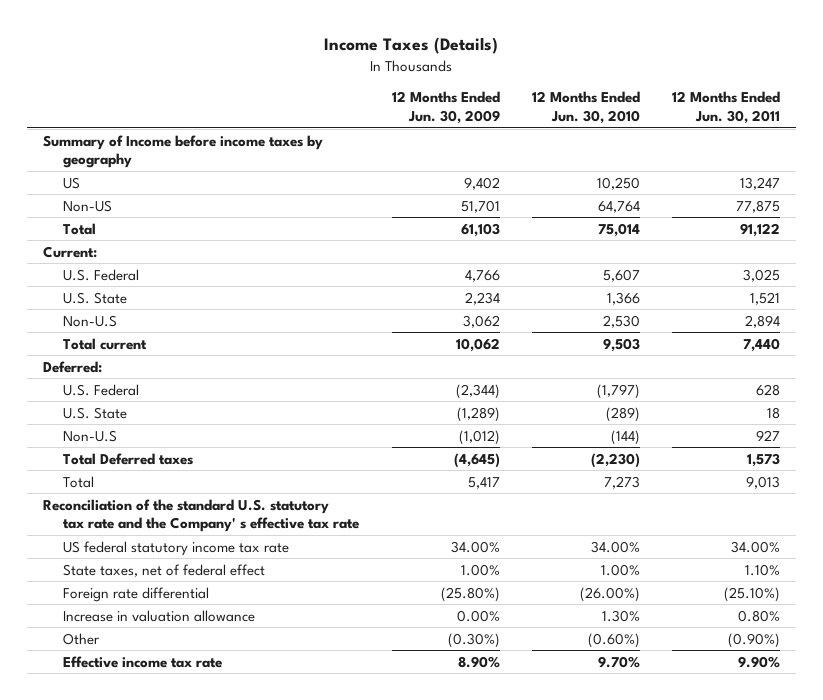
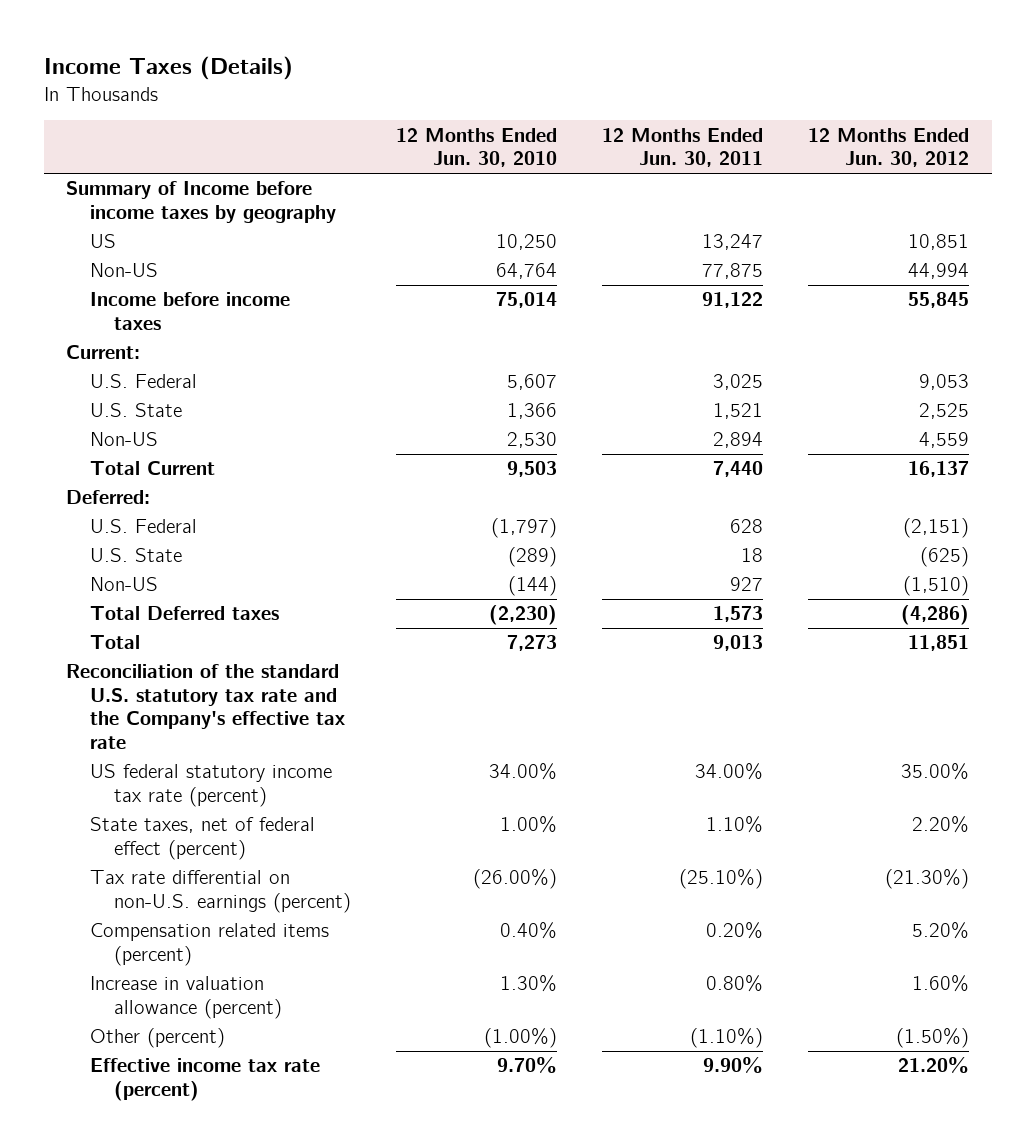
- | 12 Months Ended Jun. 30, 2009 | 12 Months Ended Jun. 30, 2010 | 12 Months Ended Jun. 30, 2011
+ | 12 Months Ended Jun. 30, 2010 | 12 Months Ended Jun. 30, 2011 | 12 Months Ended Jun. 30, 2012
- Total | 61,103 | 75,014 | 91,122
+ Income before income taxes | 75,014 | 91,122 | 55,845
- Non-U.S | 3,062 | 2,530 | 2,894
- Total current | 10,062 | 9,503 | 7,440
+ Non-US | 2,530 | 2,894 | 4,559
+ Total Current | 9,503 | 7,440 | 16,137
- Non-U.S | (1,012) | (144) | 927
+ Non-US | (144) | 927 | (1,510)
- Reconciliation of the standard U.S. statutory tax rate and the Company' s effective tax rate
- US federal statutory income tax rate | 34.00% | 34.00% | 34.00%
- State taxes, net of federal effect | 1.00% | 1.00% | 1.10%
- Foreign rate differential | (25.80%) | (26.00%) | (25.10%)
- Increase in valuation allowance | 0.00% | 1.30% | 0.80%
- Other | (0.30%) | (0.60%) | (0.90%)
- Effective income tax rate | 8.90% | 9.70% | 9.90%
+ Reconciliation of the standard U.S. statutory tax rate and the Company's effective tax rate
+ US federal statutory income tax rate (percent) | 34.00% | 34.00% | 35.00%
+ State taxes, net of federal effect (percent) | 1.00% | 1.10% | 2.20%
+ Tax rate differential on non-U.S. earnings (percent) | (26.00%) | (25.10%) | (21.30%)
+ Compensation related items (percent) | 0.40% | 0.20% | 5.20%
+ Increase in valuation allowance (percent) | 1.30% | 0.80% | 1.60%
+ Other (percent) | (1.00%) | (1.10%) | (1.50%)
+ Effective income tax rate (percent) | 9.70% | 9.90% | 21.20%

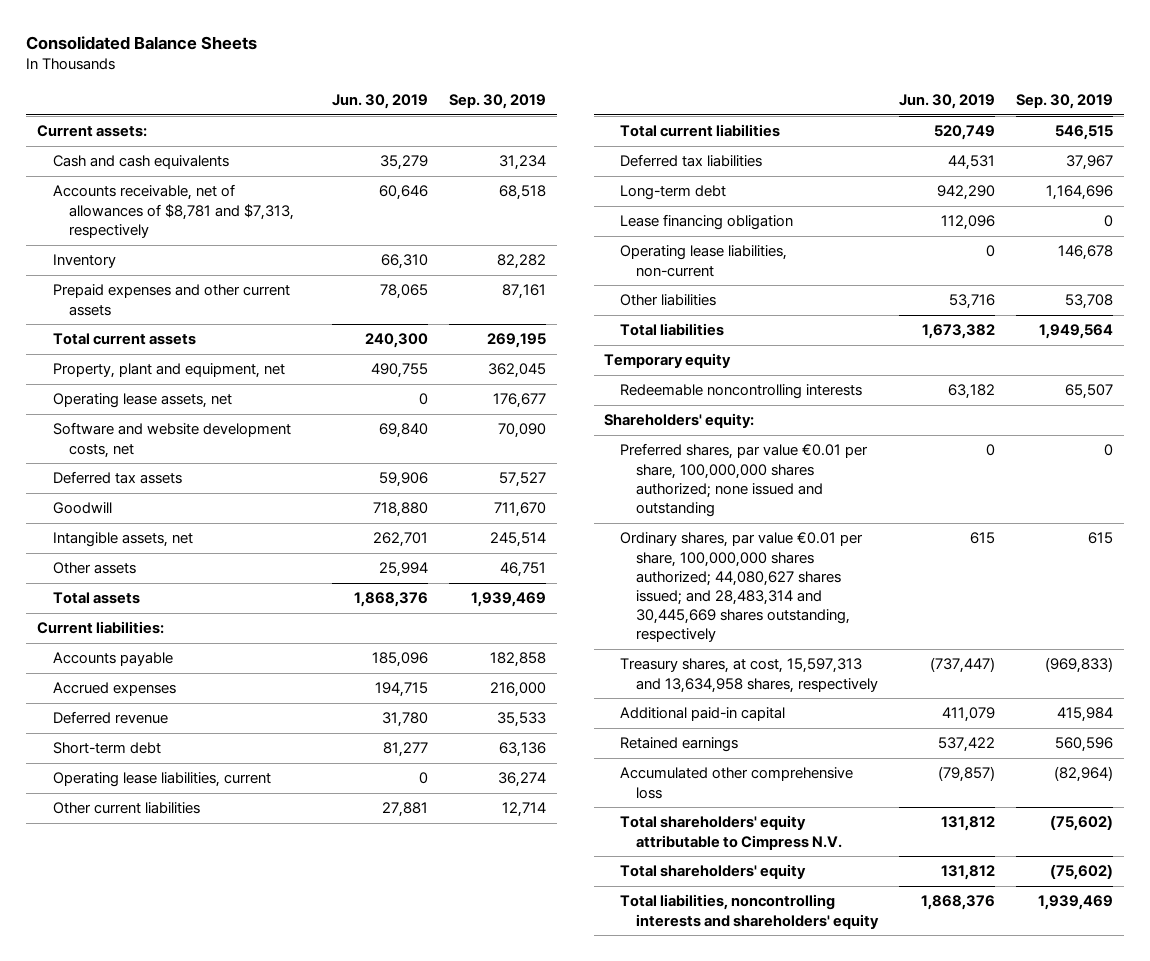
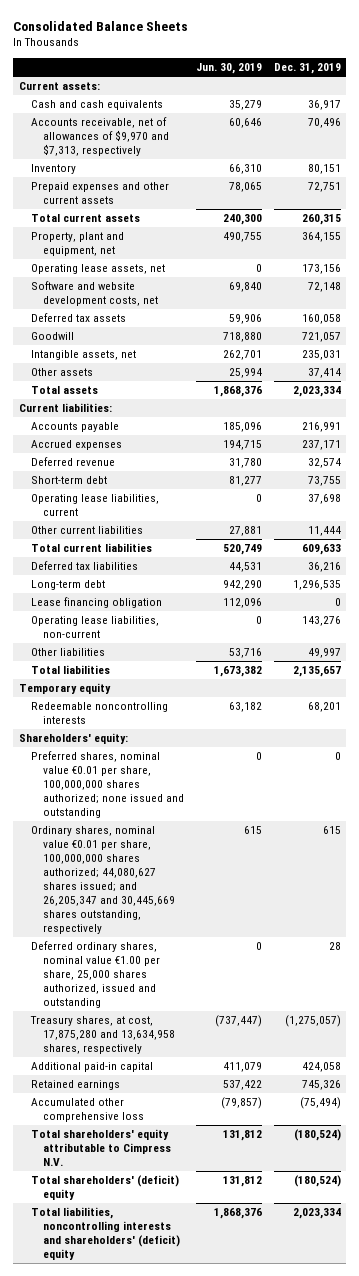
- | Jun. 30, 2019 | Sep. 30, 2019
+ | Jun. 30, 2019 | Dec. 31, 2019
- Accounts receivable, net of allowances of $8,781 and $7,313, respectively | 60,646 | 68,518
+ Accounts receivable, net of allowances of $9,970 and $7,313, respectively | 60,646 | 70,496
- Preferred shares, par value €0.01 per share, 100,000,000 shares authorized; none issued and outstanding | 0 | 0
- Ordinary shares, par value €0.01 per share, 100,000,000 shares authorized; 44,080,627 shares issued; and 28,483,314 and 30,445,669 shares outstanding, respectively | 615 | 615
- Treasury shares, at cost, 15,597,313 and 13,634,958 shares, respectively | (737,447) | (969,833)
+ Preferred shares, nominal value €0.01 per share, 100,000,000 shares authorized; none issued and outstanding | 0 | 0
+ Ordinary shares, nominal value €0.01 per share, 100,000,000 shares authorized; 44,080,627 shares issued; and 26,205,347 and 30,445,669 shares outstanding, respectively | 615 | 615
+ Deferred ordinary shares, nominal value €1.00 per share, 25,000 shares authorized, issued and outstanding | 0 | 28
+ Treasury shares, at cost, 17,875,280 and 13,634,958 shares, respectively | (737,447) | (1,275,057)
- Total shareholders' equity | 131,812 | (75,602)
- Total liabilities, noncontrolling interests and shareholders' equity | 1,868,376 | 1,939,469
+ Total shareholders' (deficit) equity | 131,812 | (180,524)
+ Total liabilities, noncontrolling interests and shareholders' (deficit) equity | 1,868,376 | 2,023,334

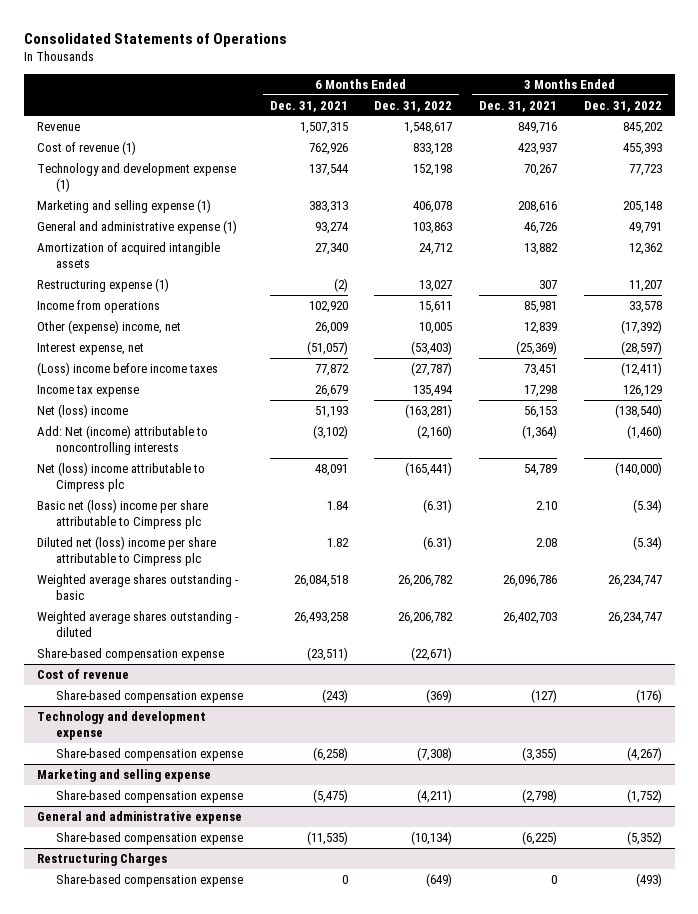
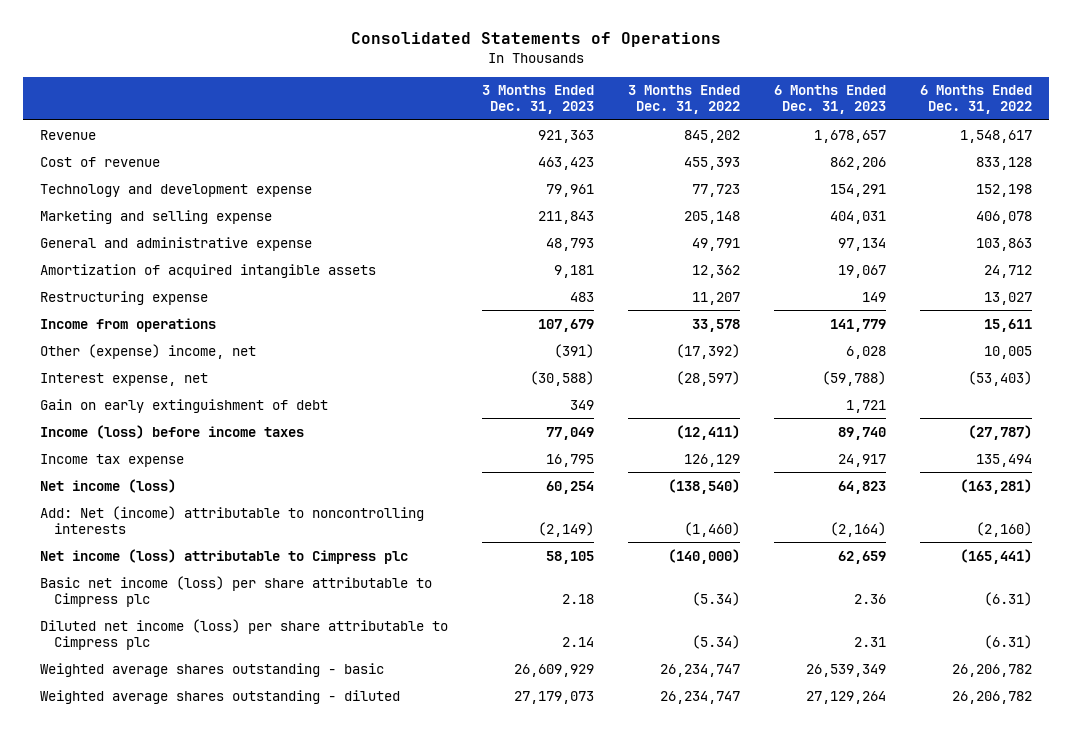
- | 6 Months Ended Dec. 31, 2021 | 6 Months Ended Dec. 31, 2022 | 3 Months Ended Dec. 31, 2021 | 3 Months Ended Dec. 31, 2022
+ | 3 Months Ended Dec. 31, 2023 | 3 Months Ended Dec. 31, 2022 | 6 Months Ended Dec. 31, 2023 | 6 Months Ended Dec. 31, 2022
- Cost of revenue (1) | 762,926 | 833,128 | 423,937 | 455,393
- Technology and development expense (1) | 137,544 | 152,198 | 70,267 | 77,723
- Marketing and selling expense (1) | 383,313 | 406,078 | 208,616 | 205,148
- General and administrative expense (1) | 93,274 | 103,863 | 46,726 | 49,791
+ Cost of revenue | 463,423 | 455,393 | 862,206 | 833,128
+ Technology and development expense | 79,961 | 77,723 | 154,291 | 152,198
+ Marketing and selling expense | 211,843 | 205,148 | 404,031 | 406,078
+ General and administrative expense | 48,793 | 49,791 | 97,134 | 103,863
- Restructuring expense (1) | (2) | 13,027 | 307 | 11,207
+ Restructuring expense | 483 | 11,207 | 149 | 13,027
- (Loss) income before income taxes | 77,872 | (27,787) | 73,451 | (12,411)
+ Gain on early extinguishment of debt | 349 | | 1,721 |
+ Income (loss) before income taxes | 77,049 | (12,411) | 89,740 | (27,787)
- Net (loss) income | 51,193 | (163,281) | 56,153 | (138,540)
+ Net income (loss) | 60,254 | (138,540) | 64,823 | (163,281)
- Net (loss) income attributable to Cimpress plc | 48,091 | (165,441) | 54,789 | (140,000)
- Basic net (loss) income per share attributable to Cimpress plc | 1.84 | (6.31) | 2.10 | (5.34)
- Diluted net (loss) income per share attributable to Cimpress plc | 1.82 | (6.31) | 2.08 | (5.34)
+ Net income (loss) attributable to Cimpress plc | 58,105 | (140,000) | 62,659 | (165,441)
+ Basic net income (loss) per share attributable to Cimpress plc | 2.18 | (5.34) | 2.36 | (6.31)
+ Diluted net income (loss) per share attributable to Cimpress plc | 2.14 | (5.34) | 2.31 | (6.31)
- Share-based compensation expense | (23,511) | (22,671) | |
- Cost of revenue
- Share-based compensation expense | (243) | (369) | (127) | (176)
- Technology and development expense
- Share-based compensation expense | (6,258) | (7,308) | (3,355) | (4,267)
- Marketing and selling expense
- Share-based compensation expense | (5,475) | (4,211) | (2,798) | (1,752)
- General and administrative expense
- Share-based compensation expense | (11,535) | (10,134) | (6,225) | (5,352)
- Restructuring Charges
- Share-based compensation expense | 0 | (649) | 0 | (493)

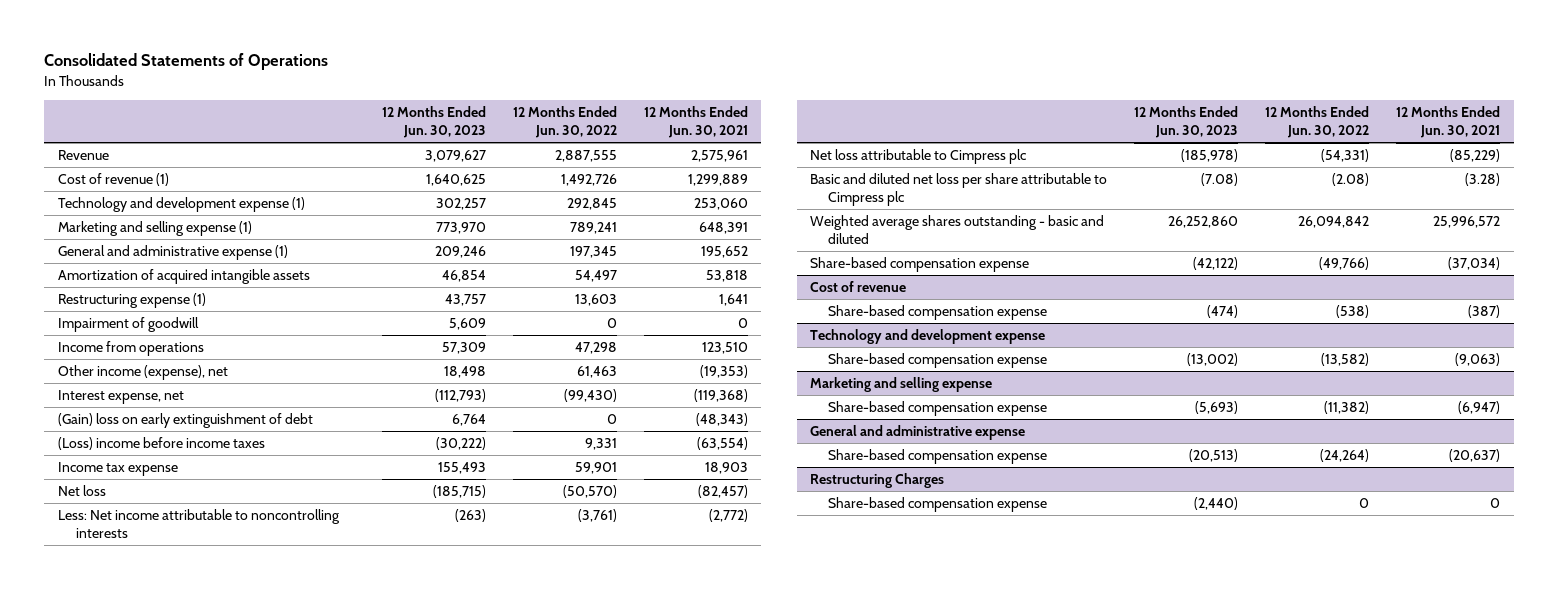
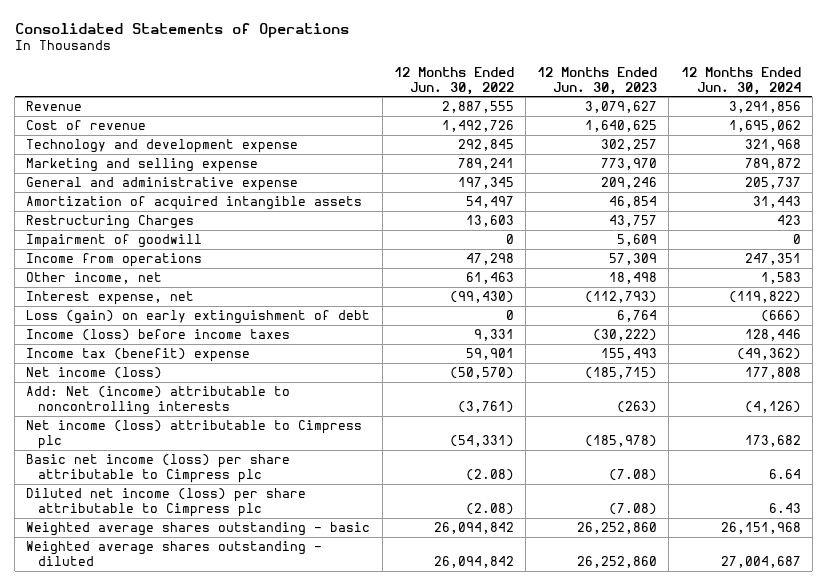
- | 12 Months Ended Jun. 30, 2023 | 12 Months Ended Jun. 30, 2022 | 12 Months Ended Jun. 30, 2021
+ | 12 Months Ended Jun. 30, 2022 | 12 Months Ended Jun. 30, 2023 | 12 Months Ended Jun. 30, 2024
- Cost of revenue (1) | 1,640,625 | 1,492,726 | 1,299,889
- Technology and development expense (1) | 302,257 | 292,845 | 253,060
- Marketing and selling expense (1) | 773,970 | 789,241 | 648,391
- General and administrative expense (1) | 209,246 | 197,345 | 195,652
+ Cost of revenue | 1,492,726 | 1,640,625 | 1,695,062
+ Technology and development expense | 292,845 | 302,257 | 321,968
+ Marketing and selling expense | 789,241 | 773,970 | 789,872
+ General and administrative expense | 197,345 | 209,246 | 205,737
- Restructuring expense (1) | 43,757 | 13,603 | 1,641
+ Restructuring Charges | 13,603 | 43,757 | 423
- Other income (expense), net | 18,498 | 61,463 | (19,353)
+ Other income, net | 61,463 | 18,498 | 1,583
- (Gain) loss on early extinguishment of debt | 6,764 | 0 | (48,343)
- (Loss) income before income taxes | (30,222) | 9,331 | (63,554)
- Income tax expense | 155,493 | 59,901 | 18,903
- Net loss | (185,715) | (50,570) | (82,457)
- Less: Net income attributable to noncontrolling interests | (263) | (3,761) | (2,772)
- Net loss attributable to Cimpress plc | (185,978) | (54,331) | (85,229)
- Basic and diluted net loss per share attributable to Cimpress plc | (7.08) | (2.08) | (3.28)
- Weighted average shares outstanding - basic and diluted | 26,252,860 | 26,094,842 | 25,996,572
- Share-based compensation expense | (42,122) | (49,766) | (37,034)
- Cost of revenue
- Share-based compensation expense | (474) | (538) | (387)
- Technology and development expense
- Share-based compensation expense | (13,002) | (13,582) | (9,063)
- Marketing and selling expense
- Share-based compensation expense | (5,693) | (11,382) | (6,947)
- General and administrative expense
- Share-based compensation expense | (20,513) | (24,264) | (20,637)
- Restructuring Charges
- Share-based compensation expense | (2,440) | 0 | 0
+ Loss (gain) on early extinguishment of debt | 0 | 6,764 | (666)
+ Income (loss) before income taxes | 9,331 | (30,222) | 128,446
+ Income tax (benefit) expense | 59,901 | 155,493 | (49,362)
+ Net income (loss) | (50,570) | (185,715) | 177,808
+ Add: Net (income) attributable to noncontrolling interests | (3,761) | (263) | (4,126)
+ Net income (loss) attributable to Cimpress plc | (54,331) | (185,978) | 173,682
+ Basic net income (loss) per share attributable to Cimpress plc | (2.08) | (7.08) | 6.64
+ Diluted net income (loss) per share attributable to Cimpress plc | (2.08) | (7.08) | 6.43
+ Weighted average shares outstanding - basic | 26,094,842 | 26,252,860 | 26,151,968
+ Weighted average shares outstanding - diluted | 26,094,842 | 26,252,860 | 27,004,687

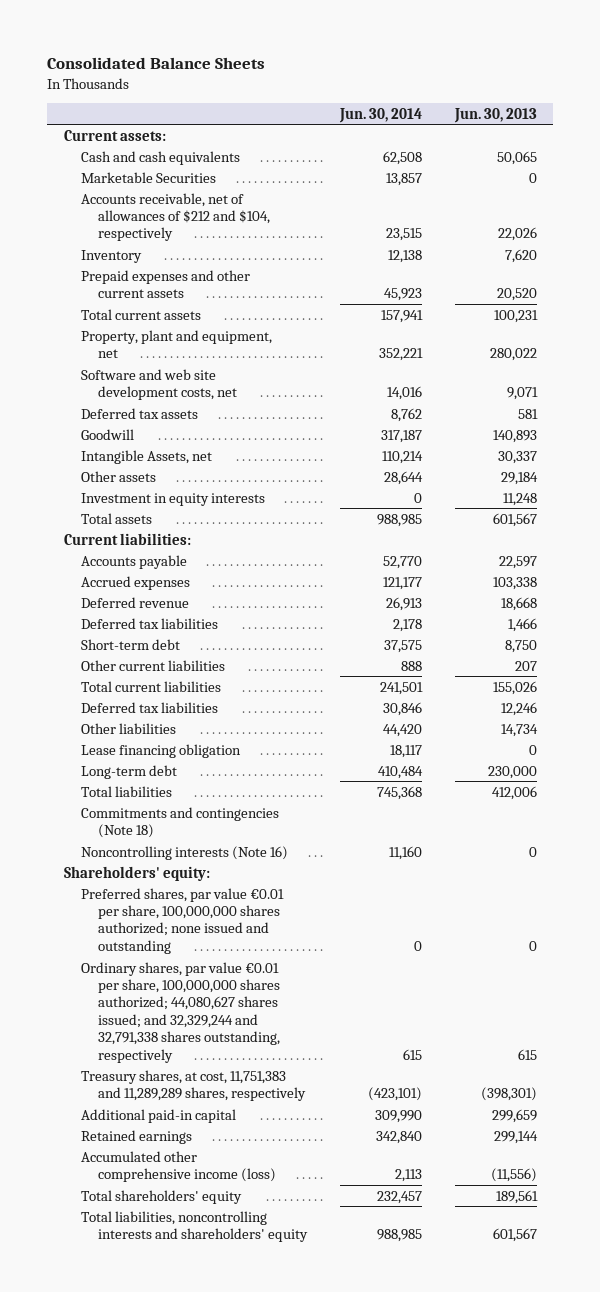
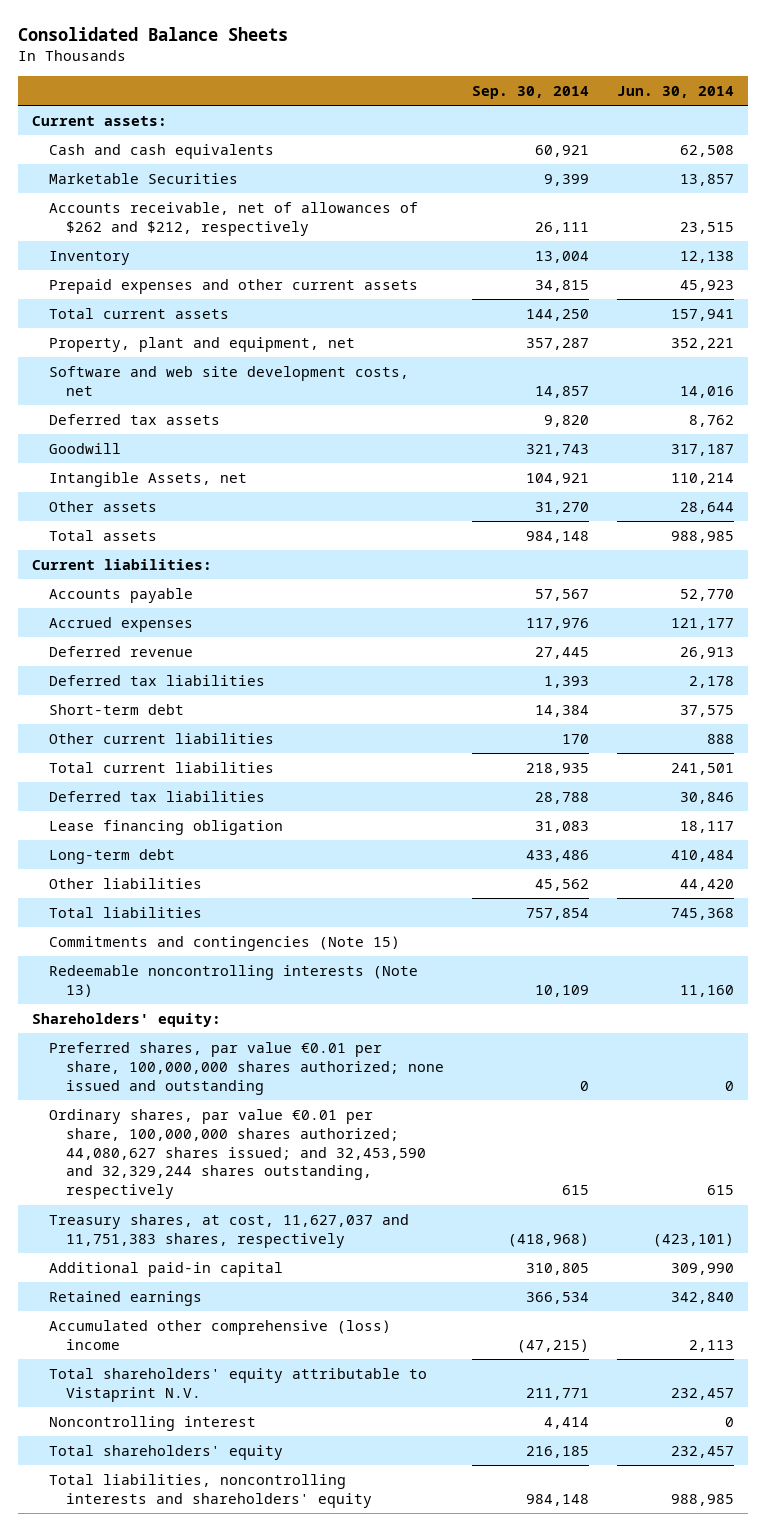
- | Jun. 30, 2014 | Jun. 30, 2013
+ | Sep. 30, 2014 | Jun. 30, 2014
- Accounts receivable, net of allowances of $212 and $104, respectively | 23,515 | 22,026
+ Accounts receivable, net of allowances of $262 and $212, respectively | 26,111 | 23,515
- Investment in equity interests | 0 | 11,248
moved down: Other liabilities | 45,562 | 44,420
- Commitments and contingencies (Note 18)
- Noncontrolling interests (Note 16) | 11,160 | 0
+ Commitments and contingencies (Note 15)
+ Redeemable noncontrolling interests (Note 13) | 10,109 | 11,160
- Ordinary shares, par value €0.01 per share, 100,000,000 shares authorized; 44,080,627 shares issued; and 32,329,244 and 32,791,338 shares outstanding, respectively | 615 | 615
- Treasury shares, at cost, 11,751,383 and 11,289,289 shares, respectively | (423,101) | (398,301)
+ Ordinary shares, par value €0.01 per share, 100,000,000 shares authorized; 44,080,627 shares issued; and 32,453,590 and 32,329,244 shares outstanding, respectively | 615 | 615
+ Treasury shares, at cost, 11,627,037 and 11,751,383 shares, respectively | (418,968) | (423,101)
- Accumulated other comprehensive income (loss) | 2,113 | (11,556)
+ Accumulated other comprehensive (loss) income | (47,215) | 2,113
+ Total shareholders' equity attributable to Vistaprint N.V. | 211,771 | 232,457
+ Noncontrolling interest | 4,414 | 0

